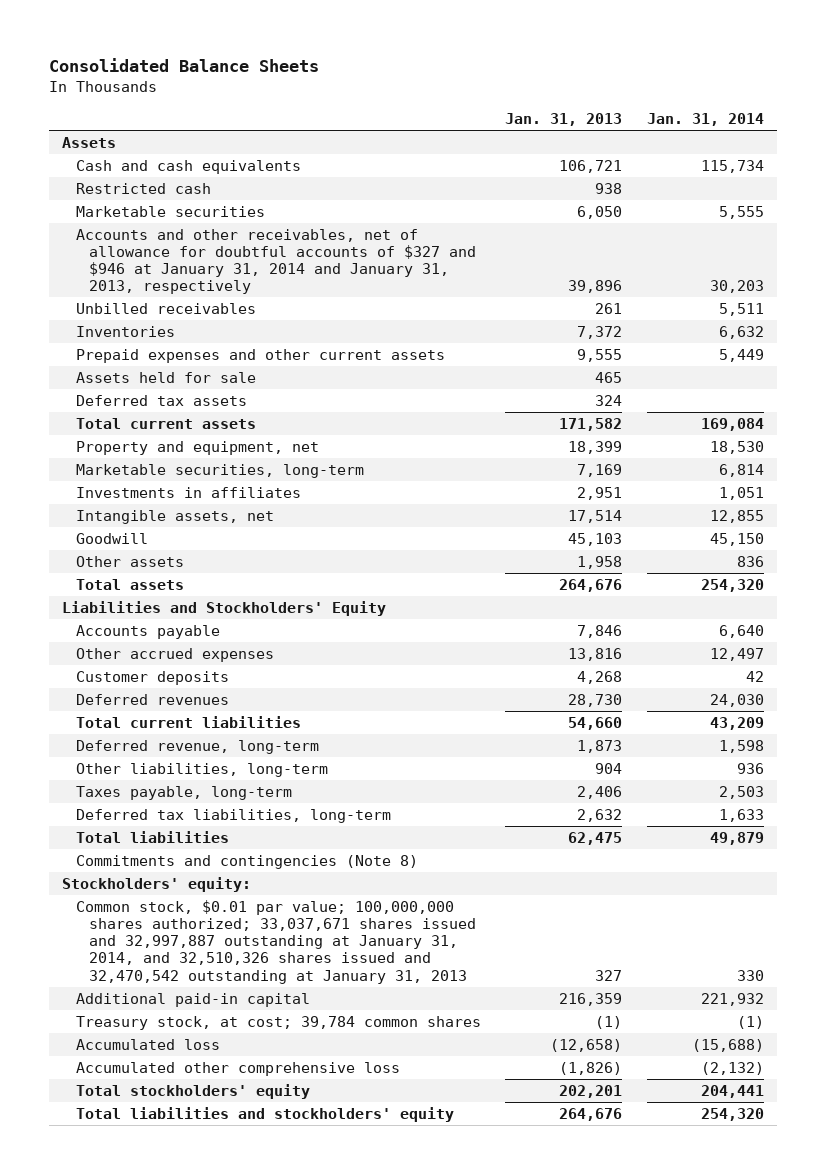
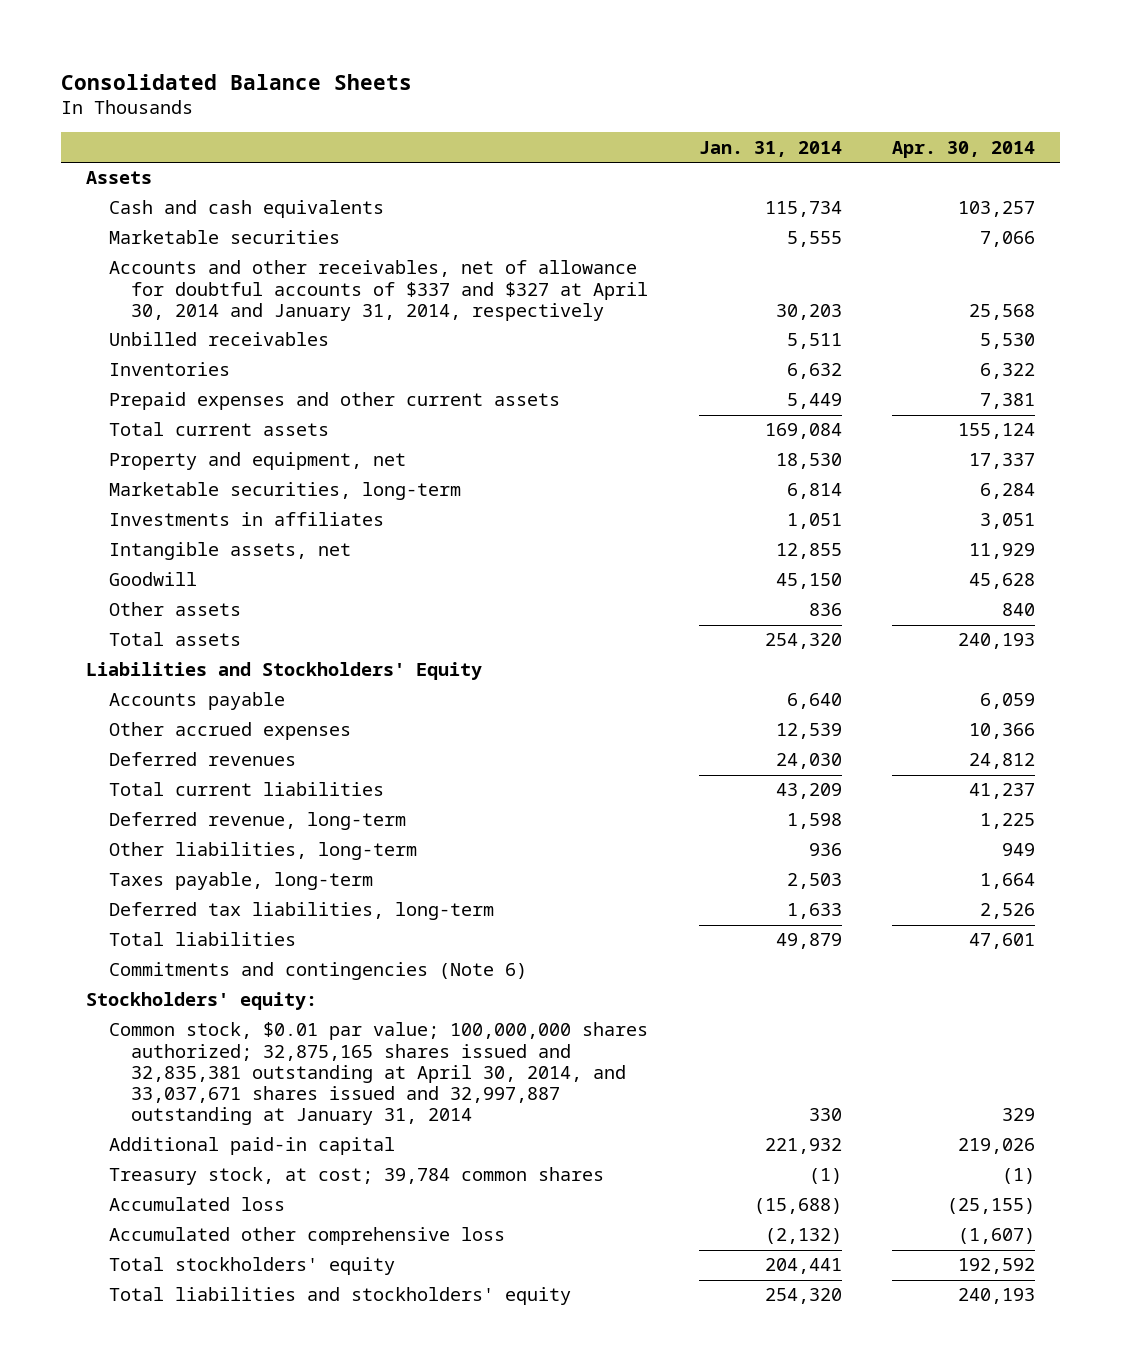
- | Jan. 31, 2013 | Jan. 31, 2014
+ | Jan. 31, 2014 | Apr. 30, 2014
- Restricted cash | 938 |
- Accounts and other receivables, net of allowance for doubtful accounts of $327 and $946 at January 31, 2014 and January 31, 2013, respectively | 39,896 | 30,203
+ Accounts and other receivables, net of allowance for doubtful accounts of $337 and $327 at April 30, 2014 and January 31, 2014, respectively | 30,203 | 25,568
- Assets held for sale | 465 |
- Deferred tax assets | 324 |
- Other accrued expenses | 13,816 | 12,497
- Customer deposits | 4,268 | 42
+ Other accrued expenses | 12,539 | 10,366
- Commitments and contingencies (Note 8)
+ Commitments and contingencies (Note 6)
- Common stock, $0.01 par value; 100,000,000 shares authorized; 33,037,671 shares issued and 32,997,887 outstanding at January 31, 2014, and 32,510,326 shares issued and 32,470,542 outstanding at January 31, 2013 | 327 | 330
+ Common stock, $0.01 par value; 100,000,000 shares authorized; 32,875,165 shares issued and 32,835,381 outstanding at April 30, 2014, and 33,037,671 shares issued and 32,997,887 outstanding at January 31, 2014 | 330 | 329

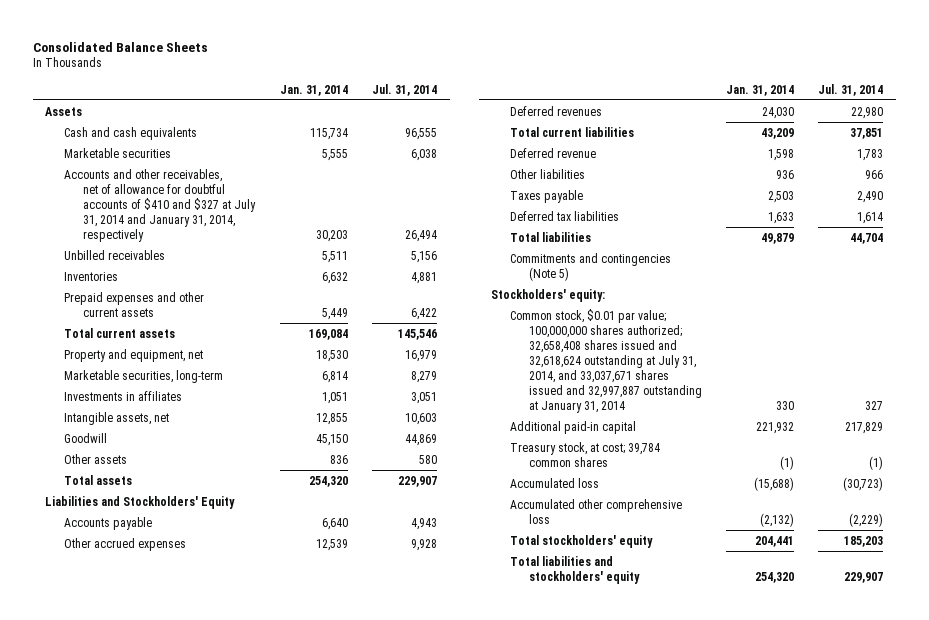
- | Jan. 31, 2014 | Apr. 30, 2014
+ | Jan. 31, 2014 | Jul. 31, 2014
- Accounts and other receivables, net of allowance for doubtful accounts of $337 and $327 at April 30, 2014 and January 31, 2014, respectively | 30,203 | 25,568
+ Accounts and other receivables, net of allowance for doubtful accounts of $410 and $327 at July 31, 2014 and January 31, 2014, respectively | 30,203 | 26,494
- Deferred revenue, long-term | 1,598 | 1,225
- Other liabilities, long-term | 936 | 949
- Taxes payable, long-term | 2,503 | 1,664
- Deferred tax liabilities, long-term | 1,633 | 2,526
+ Deferred revenue | 1,598 | 1,783
+ Other liabilities | 936 | 966
+ Taxes payable | 2,503 | 2,490
+ Deferred tax liabilities | 1,633 | 1,614
- Commitments and contingencies (Note 6)
+ Commitments and contingencies (Note 5)
- Common stock, $0.01 par value; 100,000,000 shares authorized; 32,875,165 shares issued and 32,835,381 outstanding at April 30, 2014, and 33,037,671 shares issued and 32,997,887 outstanding at January 31, 2014 | 330 | 329
+ Common stock, $0.01 par value; 100,000,000 shares authorized; 32,658,408 shares issued and 32,618,624 outstanding at July 31, 2014, and 33,037,671 shares issued and 32,997,887 outstanding at January 31, 2014 | 330 | 327

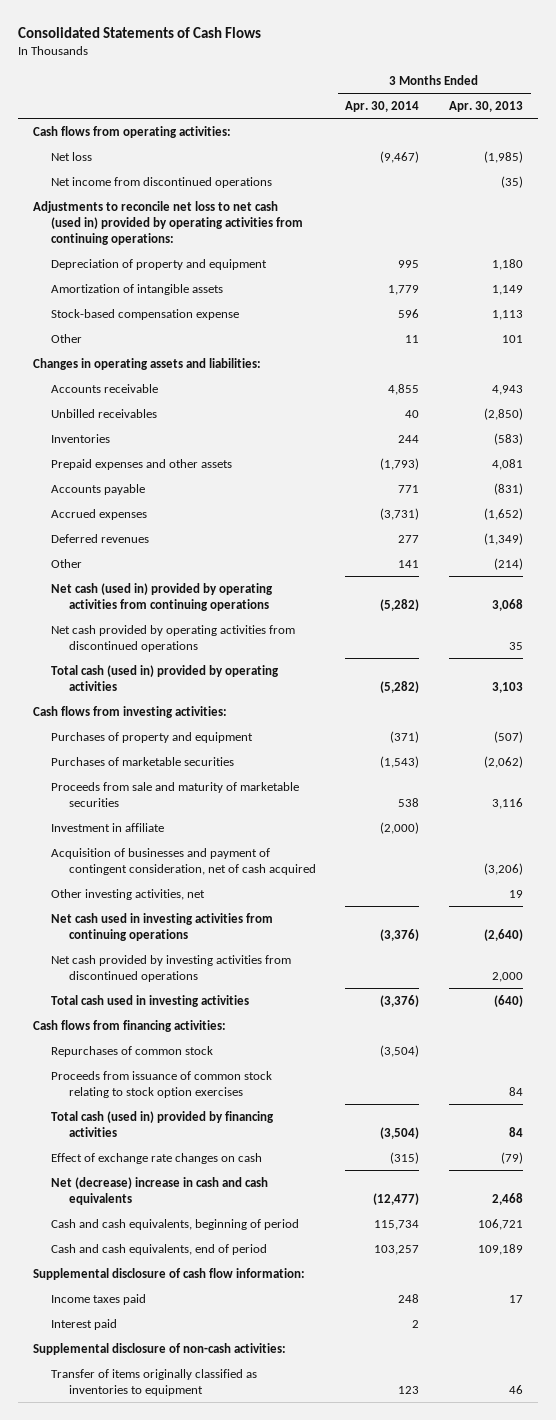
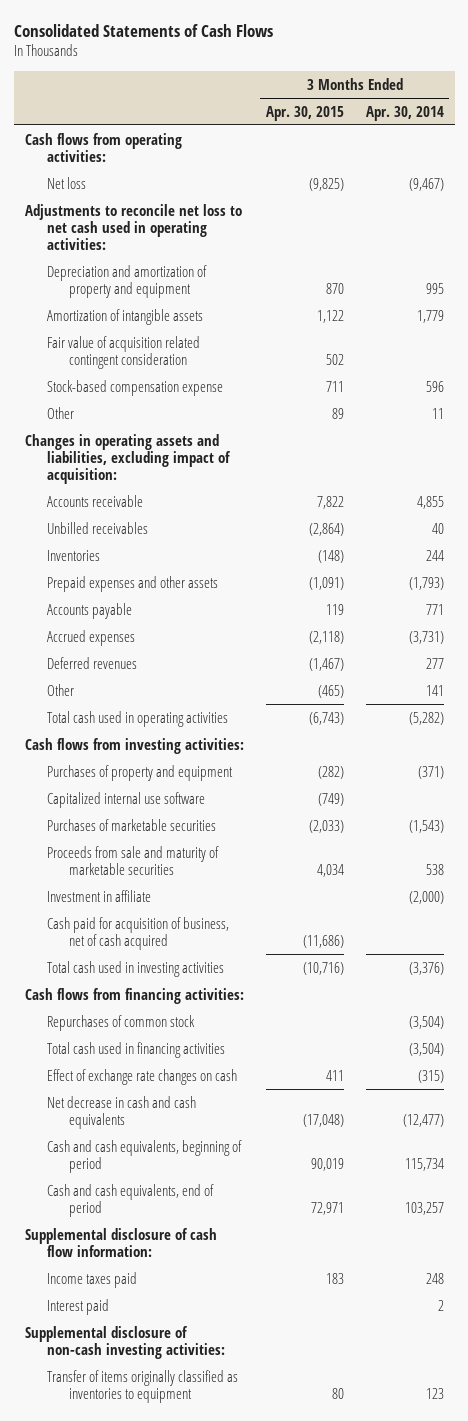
- | 3 Months Ended Apr. 30, 2014 | 3 Months Ended Apr. 30, 2013
+ | 3 Months Ended Apr. 30, 2015 | 3 Months Ended Apr. 30, 2014
- Net income from discontinued operations | | (35)
- Adjustments to reconcile net loss to net cash (used in) provided by operating activities from continuing operations:
- Depreciation of property and equipment | 995 | 1,180
+ Adjustments to reconcile net loss to net cash used in operating activities:
+ Depreciation and amortization of property and equipment | 870 | 995
+ Fair value of acquisition related contingent consideration | 502 |
- Changes in operating assets and liabilities:
+ Changes in operating assets and liabilities, excluding impact of acquisition:
- Net cash (used in) provided by operating activities from continuing operations | (5,282) | 3,068
- Net cash provided by operating activities from discontinued operations | | 35
- Total cash (used in) provided by operating activities | (5,282) | 3,103
+ Total cash used in operating activities | (6,743) | (5,282)
+ Capitalized internal use software | (749) |
- Acquisition of businesses and payment of contingent consideration, net of cash acquired | | (3,206)
- Other investing activities, net | | 19
- Net cash used in investing activities from continuing operations | (3,376) | (2,640)
- Net cash provided by investing activities from discontinued operations | | 2,000
+ Cash paid for acquisition of business, net of cash acquired | (11,686) |
- Proceeds from issuance of common stock relating to stock option exercises | | 84
- Total cash (used in) provided by financing activities | (3,504) | 84
+ Total cash used in financing activities | | (3,504)
- Net (decrease) increase in cash and cash equivalents | (12,477) | 2,468
+ Net decrease in cash and cash equivalents | (17,048) | (12,477)
- Supplemental disclosure of non-cash activities:
+ Supplemental disclosure of non-cash investing activities:

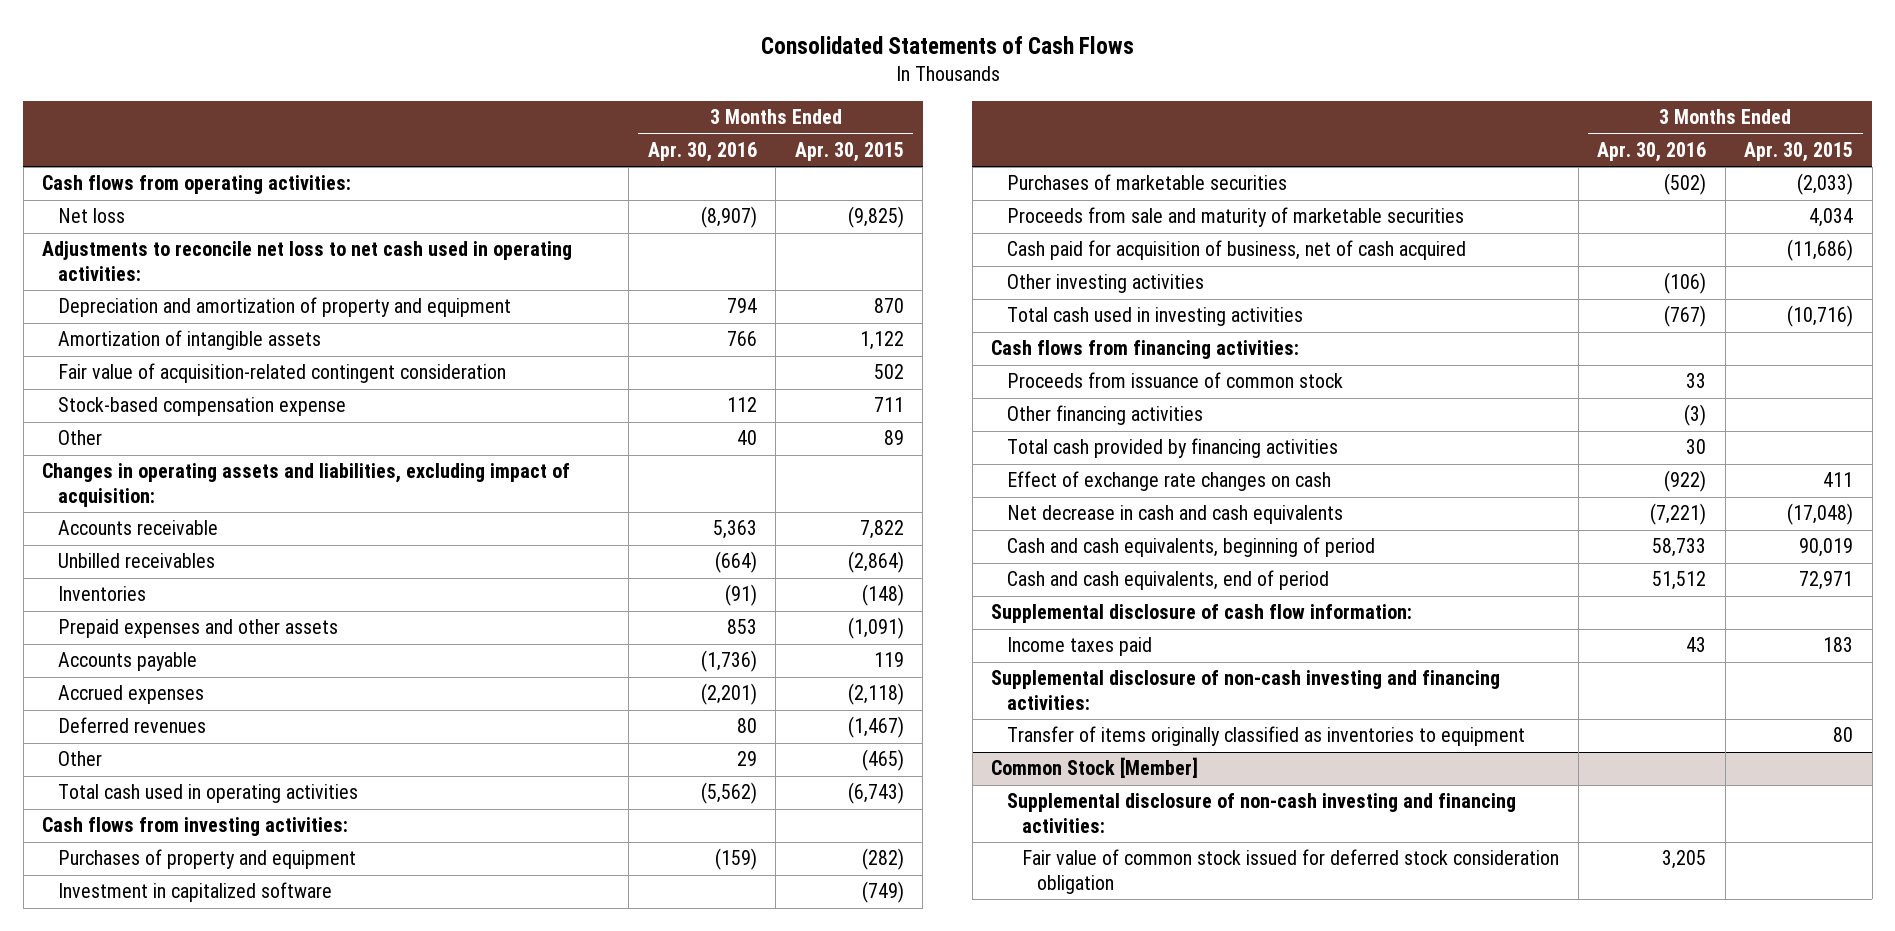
- | 3 Months Ended Apr. 30, 2015 | 3 Months Ended Apr. 30, 2014
+ | 3 Months Ended Apr. 30, 2016 | 3 Months Ended Apr. 30, 2015
- Fair value of acquisition related contingent consideration | 502 |
+ Fair value of acquisition-related contingent consideration | | 502
- Capitalized internal use software | (749) |
+ Investment in capitalized software | | (749)
- Investment in affiliate | | (2,000)
+ Other investing activities | (106) |
- Repurchases of common stock | | (3,504)
- Total cash used in financing activities | | (3,504)
+ Proceeds from issuance of common stock | 33 |
+ Other financing activities | (3) |
+ Total cash provided by financing activities | 30 |
- Interest paid | | 2
- Supplemental disclosure of non-cash investing activities:
+ Supplemental disclosure of non-cash investing and financing activities:
+ Common Stock [Member]
+ Supplemental disclosure of non-cash investing and financing activities:
+ Fair value of common stock issued for deferred stock consideration obligation | 3,205 |

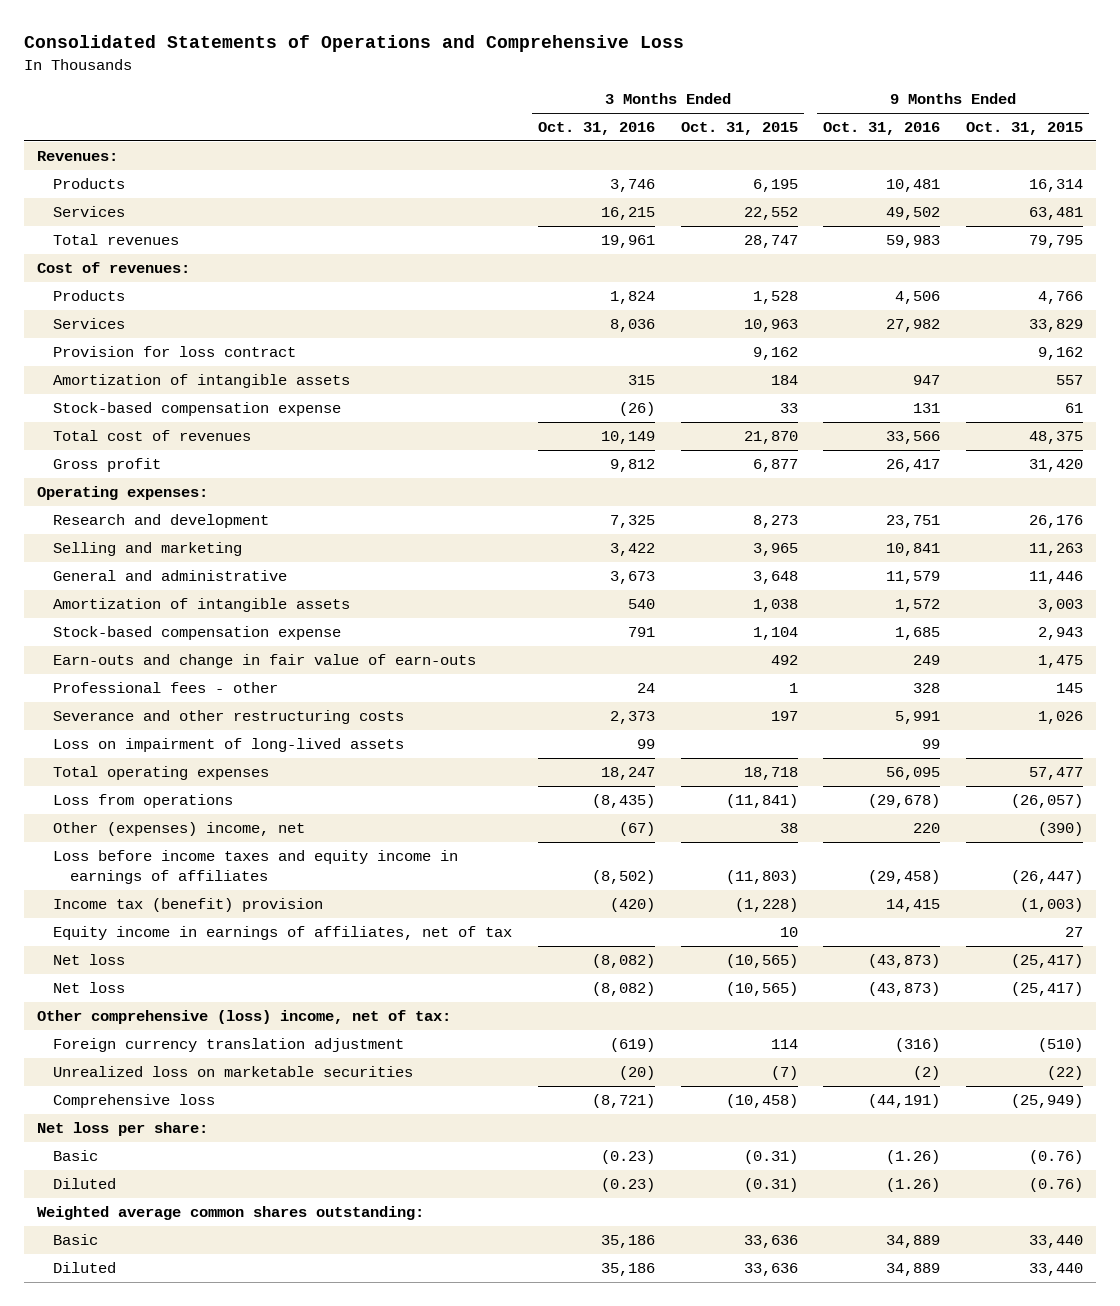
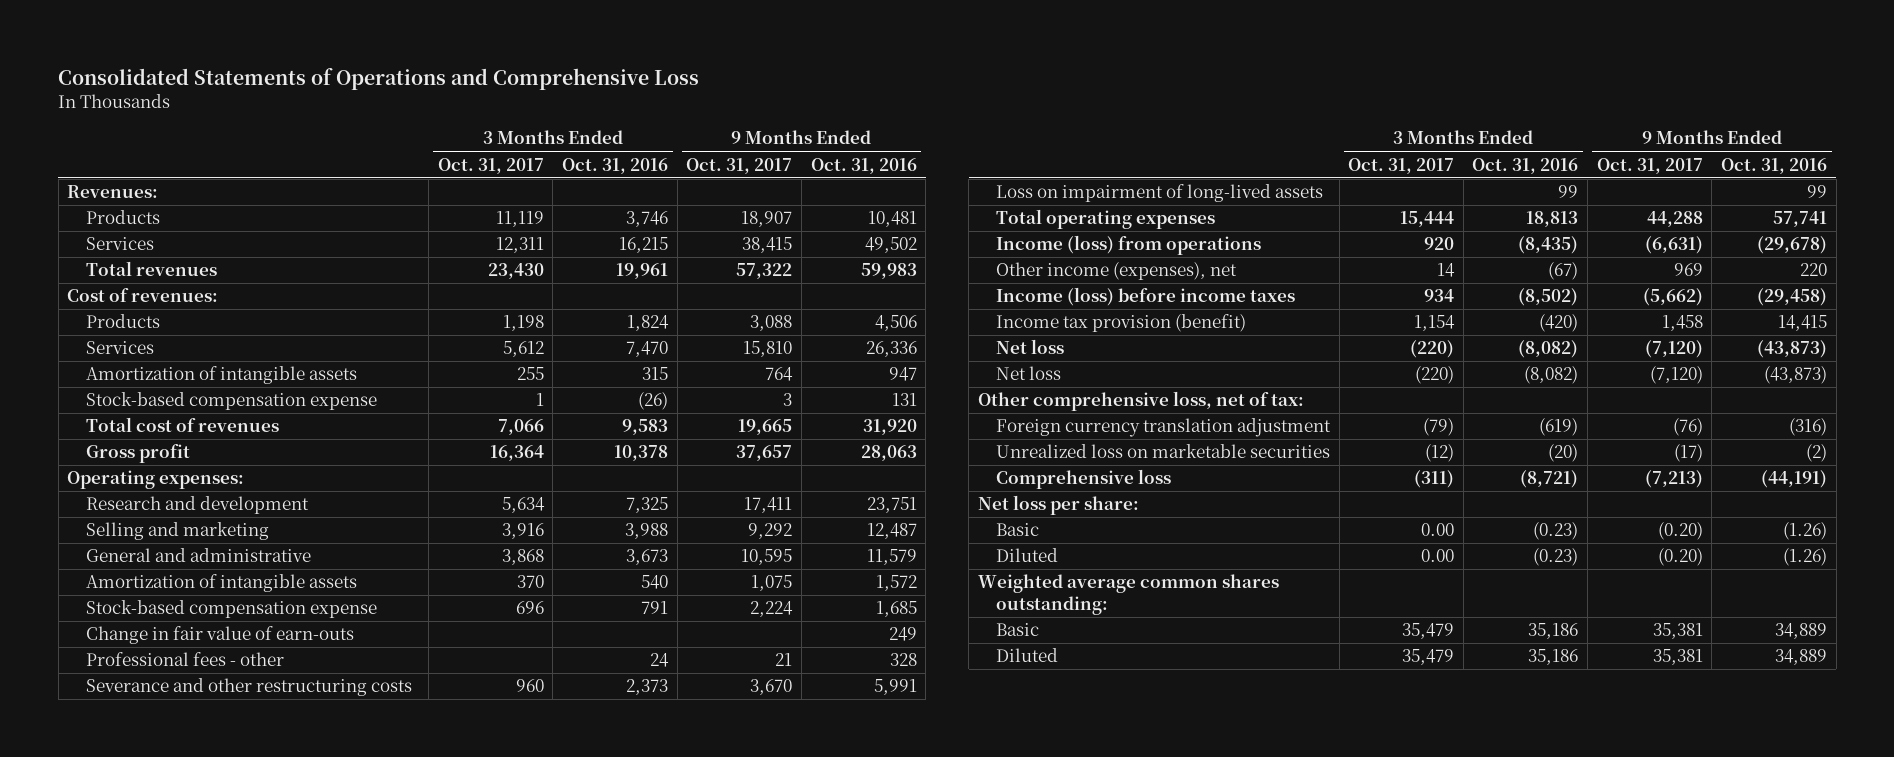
- | 3 Months Ended Oct. 31, 2016 | 3 Months Ended Oct. 31, 2015 | 9 Months Ended Oct. 31, 2016 | 9 Months Ended Oct. 31, 2015
+ | 3 Months Ended Oct. 31, 2017 | 3 Months Ended Oct. 31, 2016 | 9 Months Ended Oct. 31, 2017 | 9 Months Ended Oct. 31, 2016
- Services | 8,036 | 10,963 | 27,982 | 33,829
- Provision for loss contract | | 9,162 | | 9,162
+ Services | 5,612 | 7,470 | 15,810 | 26,336
- Total cost of revenues | 10,149 | 21,870 | 33,566 | 48,375
- Gross profit | 9,812 | 6,877 | 26,417 | 31,420
+ Total cost of revenues | 7,066 | 9,583 | 19,665 | 31,920
+ Gross profit | 16,364 | 10,378 | 37,657 | 28,063
- Selling and marketing | 3,422 | 3,965 | 10,841 | 11,263
+ Selling and marketing | 3,916 | 3,988 | 9,292 | 12,487
- Earn-outs and change in fair value of earn-outs | | 492 | 249 | 1,475
+ Change in fair value of earn-outs | | | | 249
- Total operating expenses | 18,247 | 18,718 | 56,095 | 57,477
- Loss from operations | (8,435) | (11,841) | (29,678) | (26,057)
- Other (expenses) income, net | (67) | 38 | 220 | (390)
- Loss before income taxes and equity income in earnings of affiliates | (8,502) | (11,803) | (29,458) | (26,447)
- Income tax (benefit) provision | (420) | (1,228) | 14,415 | (1,003)
- Equity income in earnings of affiliates, net of tax | | 10 | | 27
+ Total operating expenses | 15,444 | 18,813 | 44,288 | 57,741
+ Income (loss) from operations | 920 | (8,435) | (6,631) | (29,678)
+ Other income (expenses), net | 14 | (67) | 969 | 220
+ Income (loss) before income taxes | 934 | (8,502) | (5,662) | (29,458)
+ Income tax provision (benefit) | 1,154 | (420) | 1,458 | 14,415
- Other comprehensive (loss) income, net of tax:
+ Other comprehensive loss, net of tax:

